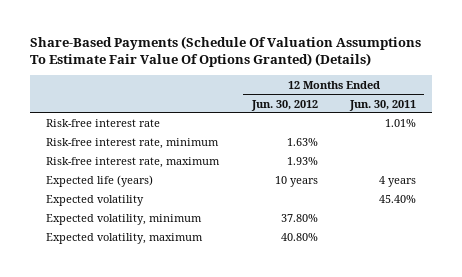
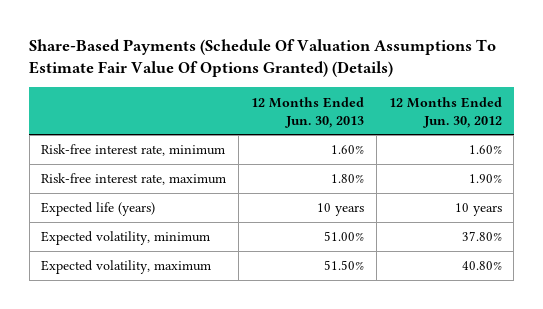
- | 12 Months Ended Jun. 30, 2012 | 12 Months Ended Jun. 30, 2011
+ | 12 Months Ended Jun. 30, 2013 | 12 Months Ended Jun. 30, 2012
- Risk-free interest rate | | 1.01%
- Risk-free interest rate, minimum | 1.63% |
- Risk-free interest rate, maximum | 1.93% |
+ Risk-free interest rate, minimum | 1.60% | 1.60%
+ Risk-free interest rate, maximum | 1.80% | 1.90%
- Expected volatility | | 45.40%

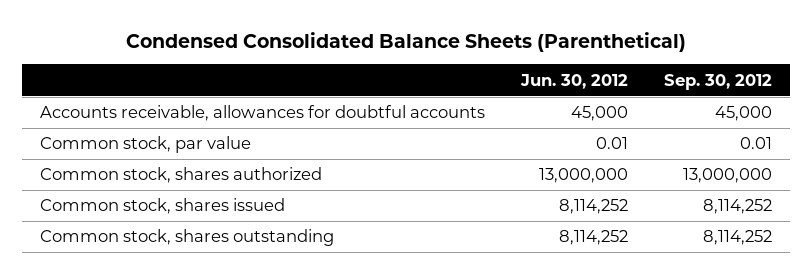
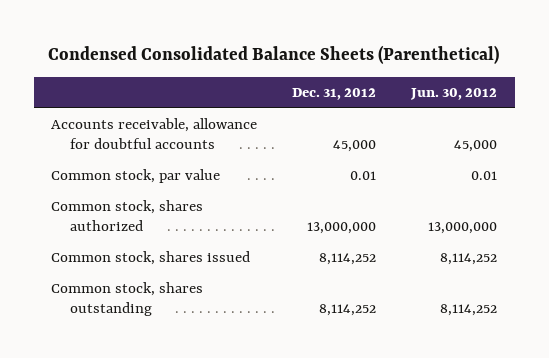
- | Jun. 30, 2012 | Sep. 30, 2012
+ | Dec. 31, 2012 | Jun. 30, 2012
- Accounts receivable, allowances for doubtful accounts | 45,000 | 45,000
+ Accounts receivable, allowance for doubtful accounts | 45,000 | 45,000

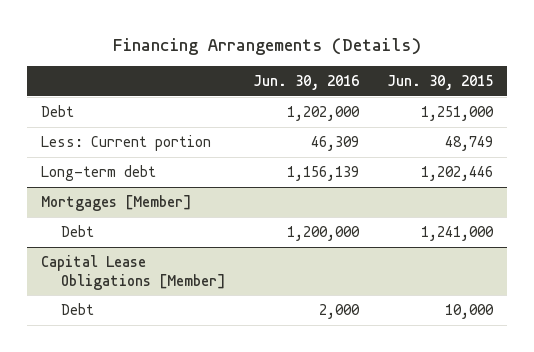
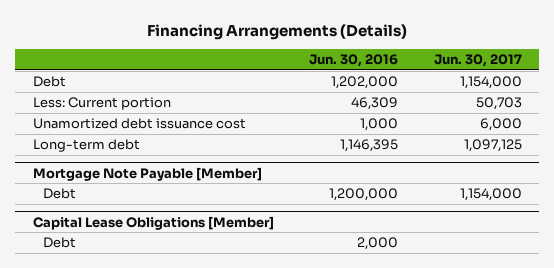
- | Jun. 30, 2016 | Jun. 30, 2015
+ | Jun. 30, 2016 | Jun. 30, 2017
- Long-term debt | 1,156,139 | 1,202,446
- Mortgages [Member]
+ Unamortized debt issuance cost | 1,000 | 6,000
+ Long-term debt | 1,146,395 | 1,097,125
+ Mortgage Note Payable [Member]

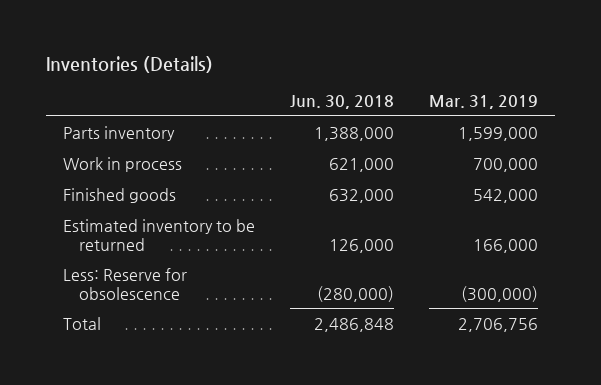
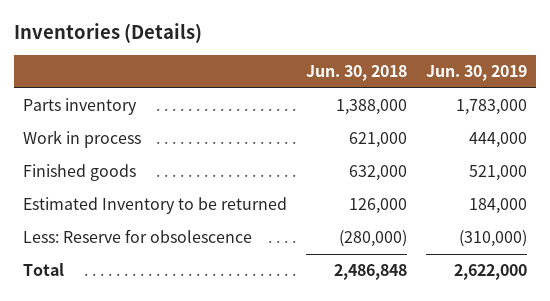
- | Jun. 30, 2018 | Mar. 31, 2019
+ | Jun. 30, 2018 | Jun. 30, 2019
- Estimated inventory to be returned | 126,000 | 166,000
+ Estimated Inventory to be returned | 126,000 | 184,000

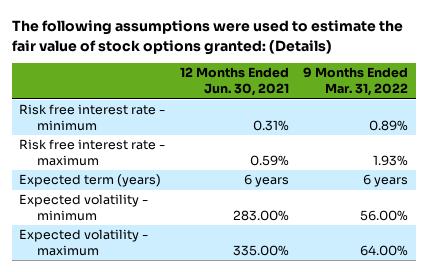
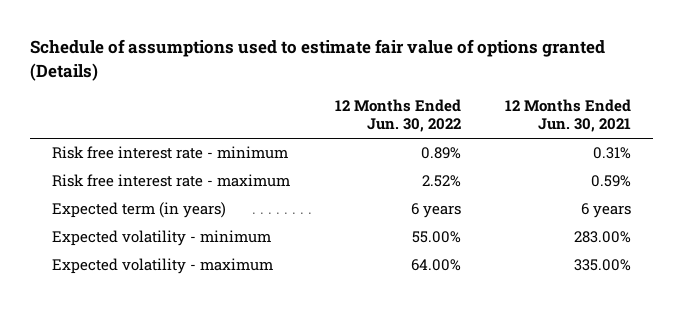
- The following assumptions were used to estimate the fair value of stock options granted: (Details)
+ Schedule of assumptions used to estimate fair value of options granted (Details)
- | 12 Months Ended Jun. 30, 2021 | 9 Months Ended Mar. 31, 2022
+ | 12 Months Ended Jun. 30, 2022 | 12 Months Ended Jun. 30, 2021
- Expected term (years) | 6 years | 6 years
+ Expected term (in years) | 6 years | 6 years

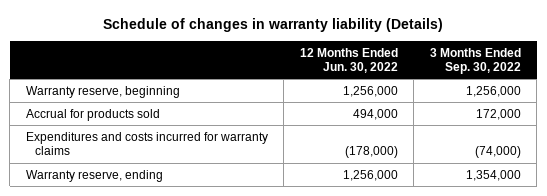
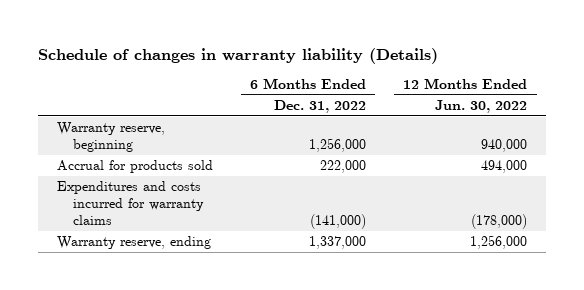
- | 12 Months Ended Jun. 30, 2022 | 3 Months Ended Sep. 30, 2022
+ | 6 Months Ended Dec. 31, 2022 | 12 Months Ended Jun. 30, 2022
- Warranty reserve, beginning | 1,256,000 | 1,256,000
+ Warranty reserve, beginning | 1,256,000 | 940,000

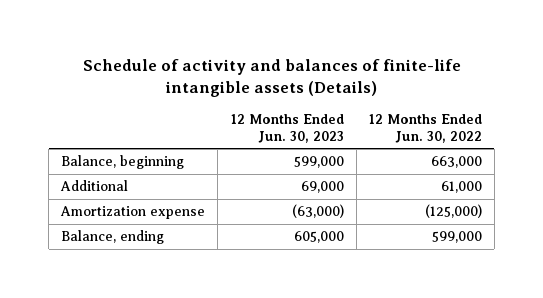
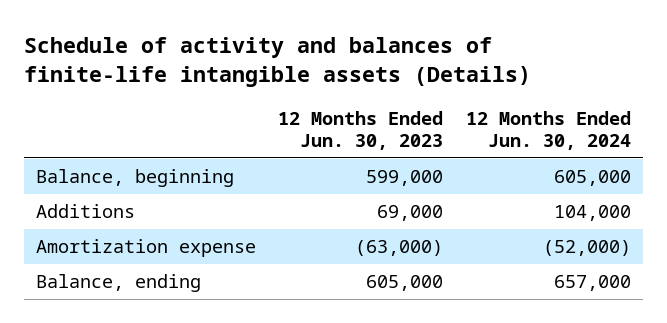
- | 12 Months Ended Jun. 30, 2023 | 12 Months Ended Jun. 30, 2022
+ | 12 Months Ended Jun. 30, 2023 | 12 Months Ended Jun. 30, 2024
- Additional | 69,000 | 61,000
+ Additions | 69,000 | 104,000

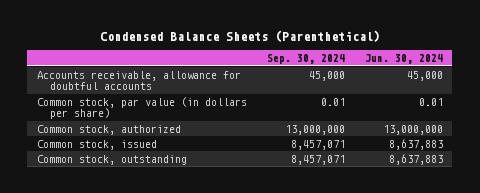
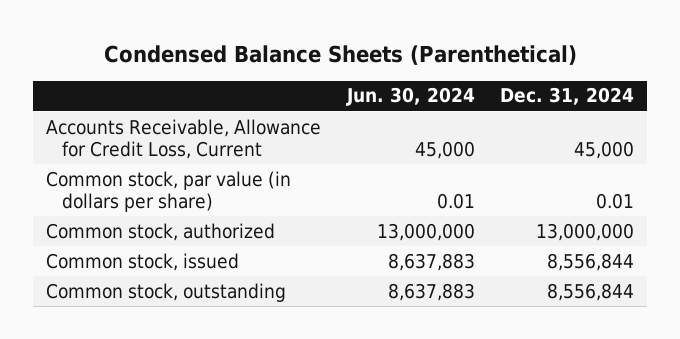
- | Sep. 30, 2024 | Jun. 30, 2024
+ | Jun. 30, 2024 | Dec. 31, 2024
- Accounts receivable, allowance for doubtful accounts | 45,000 | 45,000
+ Accounts Receivable, Allowance for Credit Loss, Current | 45,000 | 45,000

